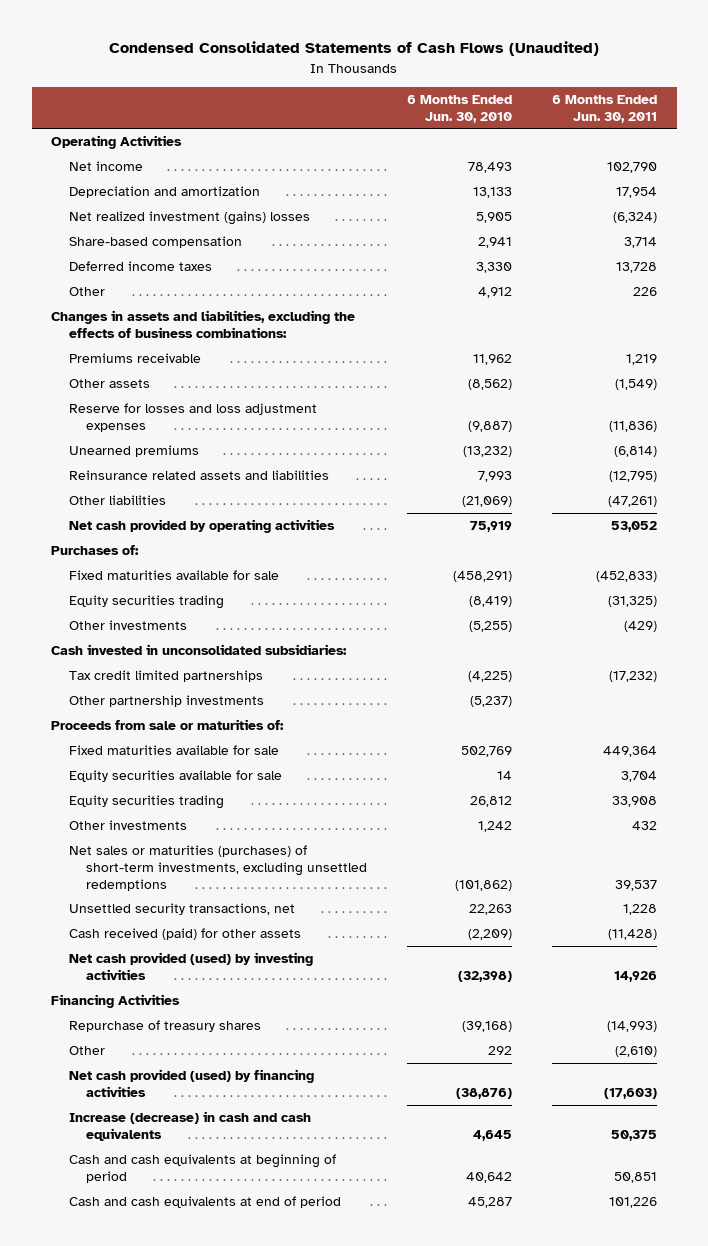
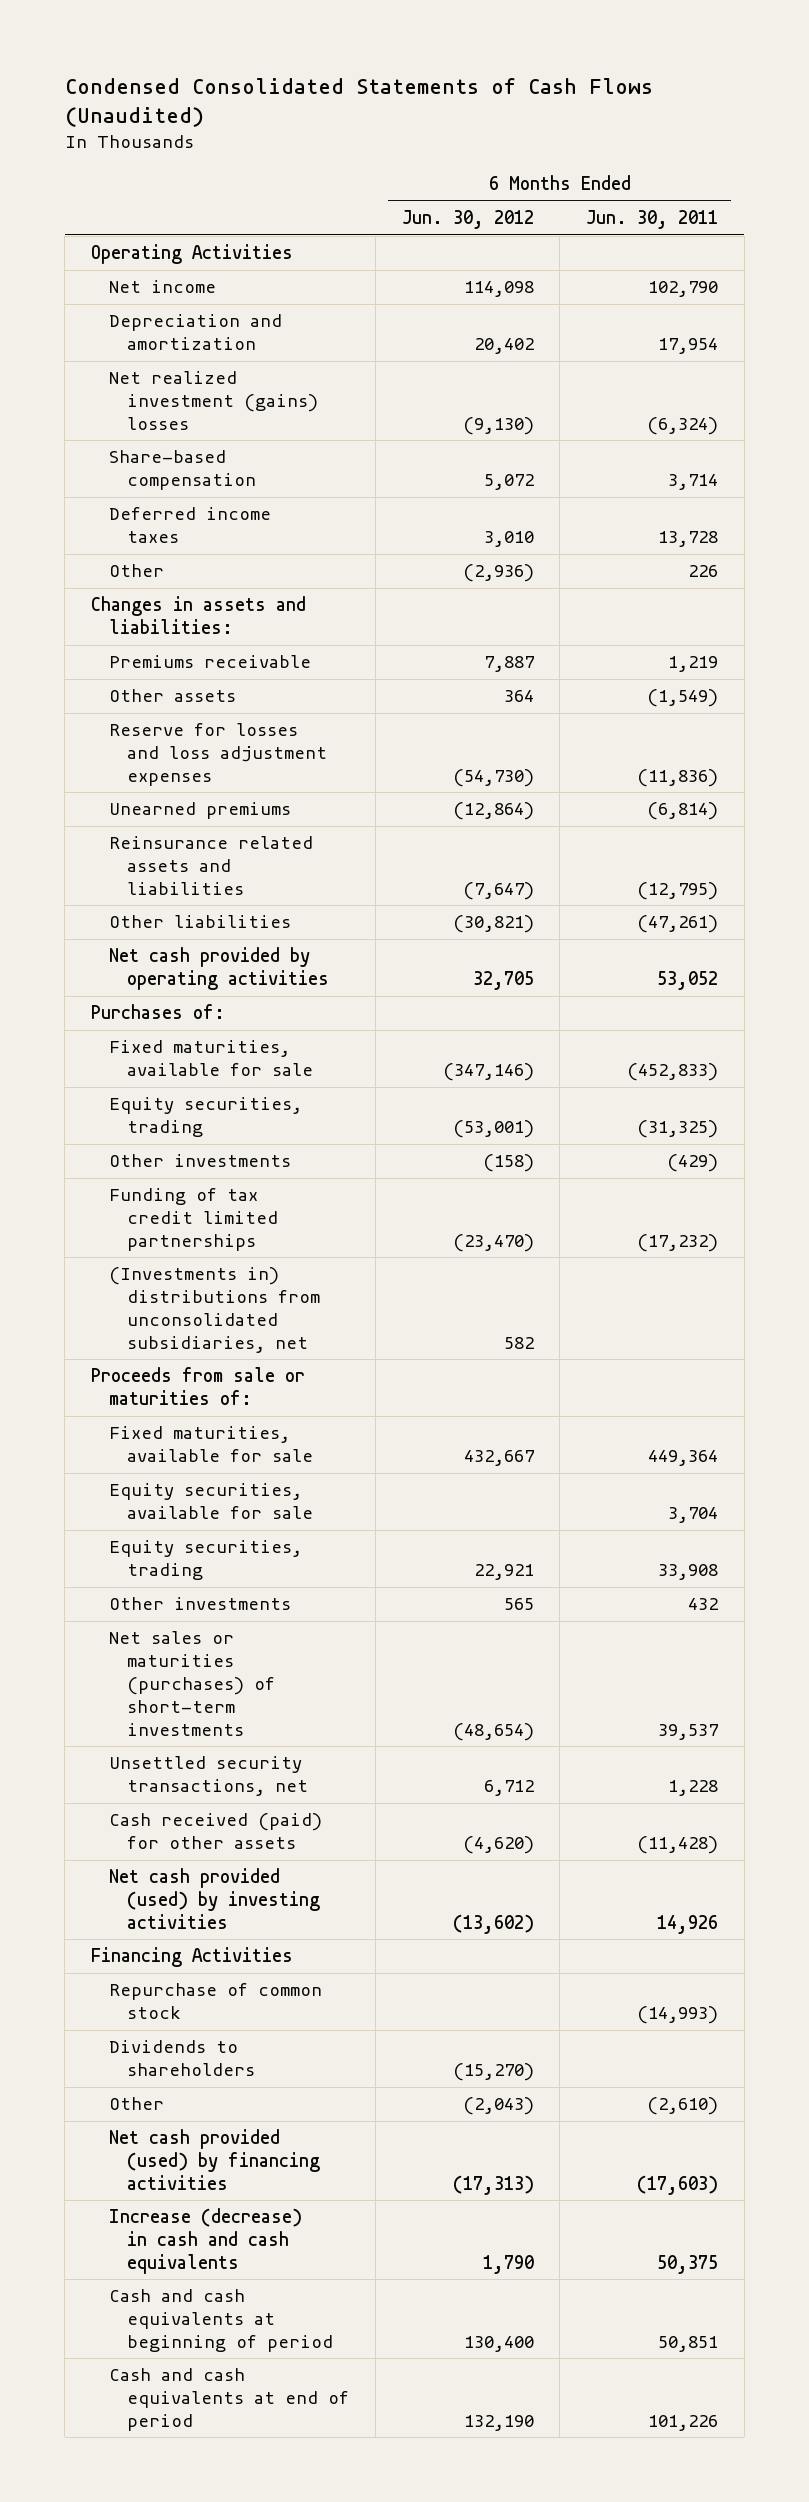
- | 6 Months Ended Jun. 30, 2010 | 6 Months Ended Jun. 30, 2011
+ | 6 Months Ended Jun. 30, 2012 | 6 Months Ended Jun. 30, 2011
- Changes in assets and liabilities, excluding the effects of business combinations:
+ Changes in assets and liabilities:
- Fixed maturities available for sale | (458,291) | (452,833)
- Equity securities trading | (8,419) | (31,325)
+ Fixed maturities, available for sale | (347,146) | (452,833)
+ Equity securities, trading | (53,001) | (31,325)
- Cash invested in unconsolidated subsidiaries:
- Tax credit limited partnerships | (4,225) | (17,232)
- Other partnership investments | (5,237) |
+ Funding of tax credit limited partnerships | (23,470) | (17,232)
+ (Investments in) distributions from unconsolidated subsidiaries, net | 582 |
- Fixed maturities available for sale | 502,769 | 449,364
- Equity securities available for sale | 14 | 3,704
- Equity securities trading | 26,812 | 33,908
+ Fixed maturities, available for sale | 432,667 | 449,364
+ Equity securities, available for sale | | 3,704
+ Equity securities, trading | 22,921 | 33,908
- Net sales or maturities (purchases) of short-term investments, excluding unsettled redemptions | (101,862) | 39,537
+ Net sales or maturities (purchases) of short-term investments | (48,654) | 39,537
- Repurchase of treasury shares | (39,168) | (14,993)
+ Repurchase of common stock | | (14,993)
+ Dividends to shareholders | (15,270) |

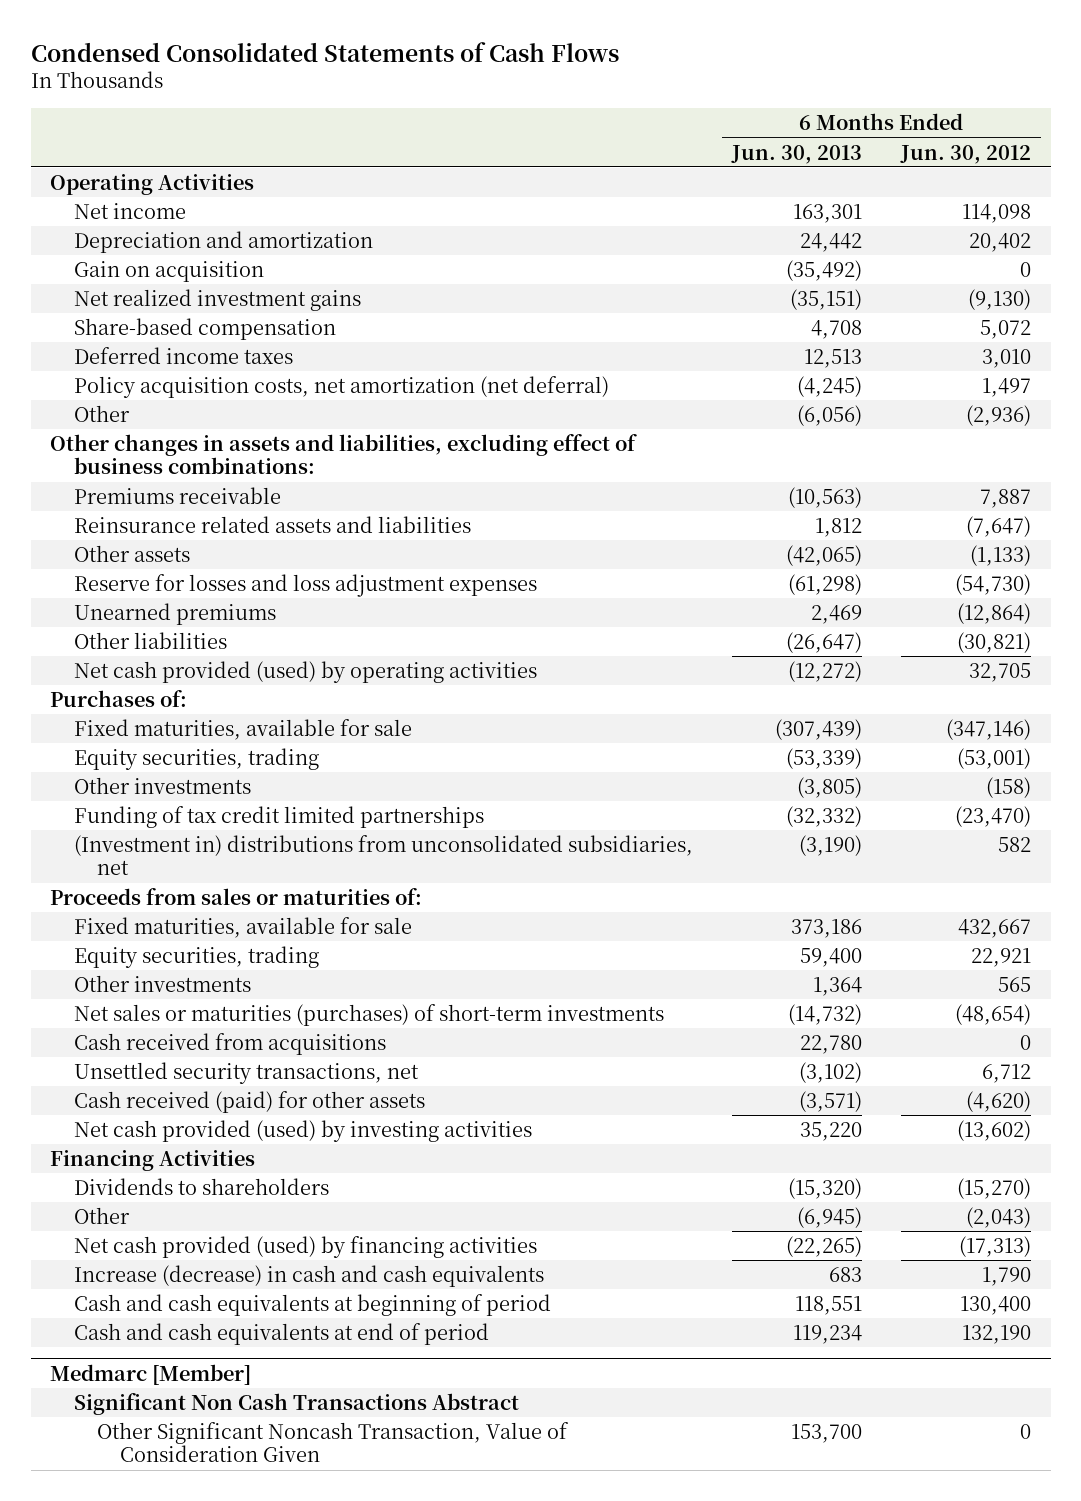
- Condensed Consolidated Statements of Cash Flows (Unaudited)
+ Condensed Consolidated Statements of Cash Flows
- | 6 Months Ended Jun. 30, 2012 | 6 Months Ended Jun. 30, 2011
+ | 6 Months Ended Jun. 30, 2013 | 6 Months Ended Jun. 30, 2012
- Net realized investment (gains) losses | (9,130) | (6,324)
+ Gain on acquisition | (35,492) | 0
+ Net realized investment gains | (35,151) | (9,130)
+ Policy acquisition costs, net amortization (net deferral) | (4,245) | 1,497
- Changes in assets and liabilities:
+ Other changes in assets and liabilities, excluding effect of business combinations:
- Other assets | 364 | (1,549)
moved up: Reinsurance related assets and liabilities | 1,812 | (7,647)
+ Other assets | (42,065) | (1,133)
- Net cash provided by operating activities | 32,705 | 53,052
+ Net cash provided (used) by operating activities | (12,272) | 32,705
- (Investments in) distributions from unconsolidated subsidiaries, net | 582 |
- Proceeds from sale or maturities of:
+ (Investment in) distributions from unconsolidated subsidiaries, net | (3,190) | 582
+ Proceeds from sales or maturities of:
- Equity securities, available for sale | | 3,704
+ Cash received from acquisitions | 22,780 | 0
- Repurchase of common stock | | (14,993)
+ Medmarc [Member]
+ Significant Non Cash Transactions Abstract
+ Other Significant Noncash Transaction, Value of Consideration Given | 153,700 | 0

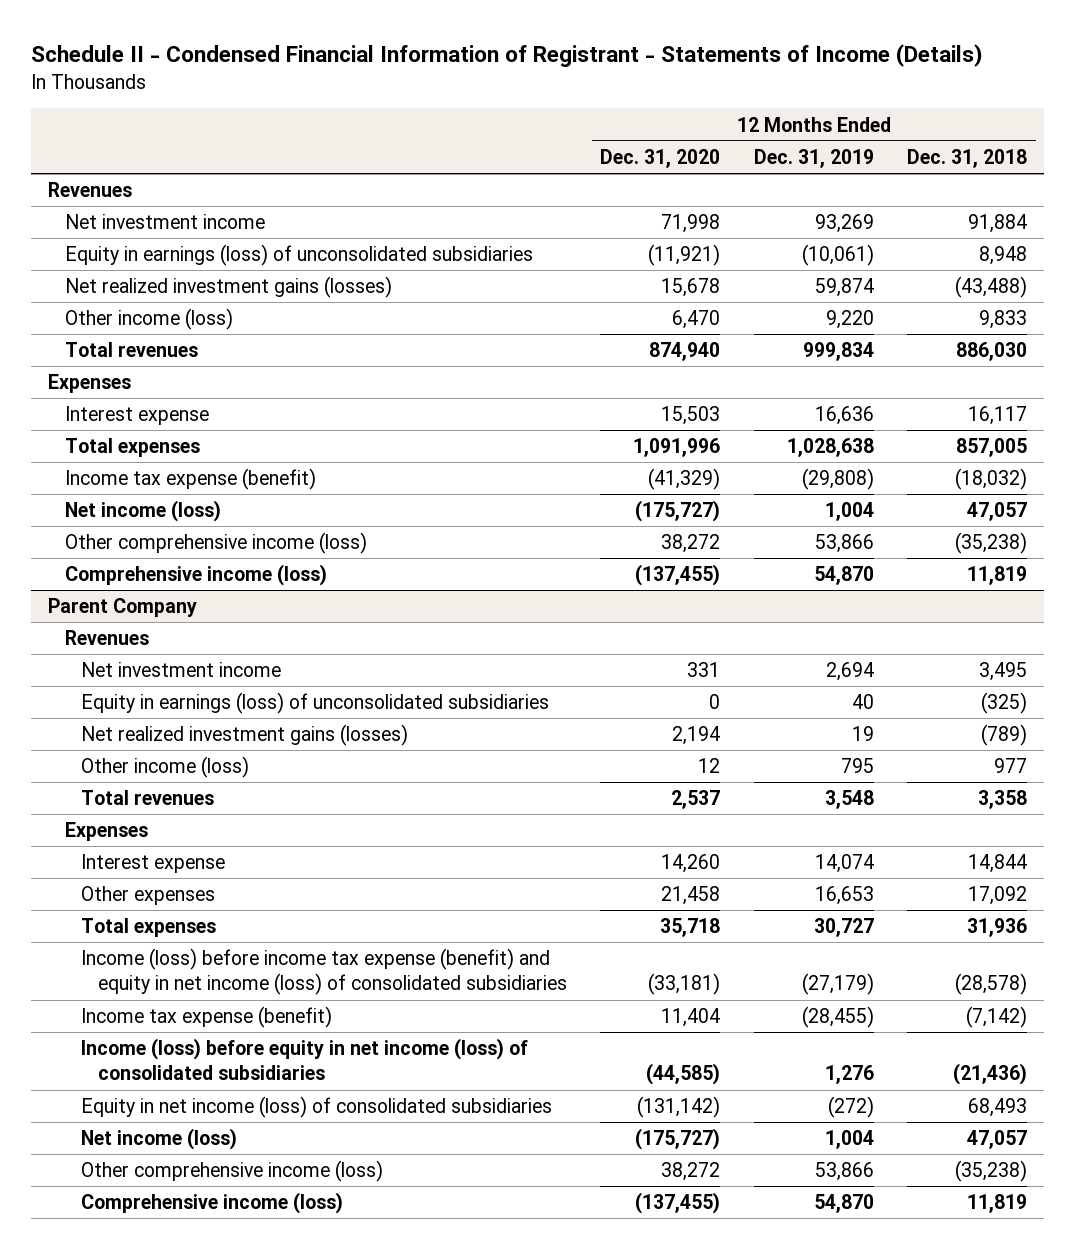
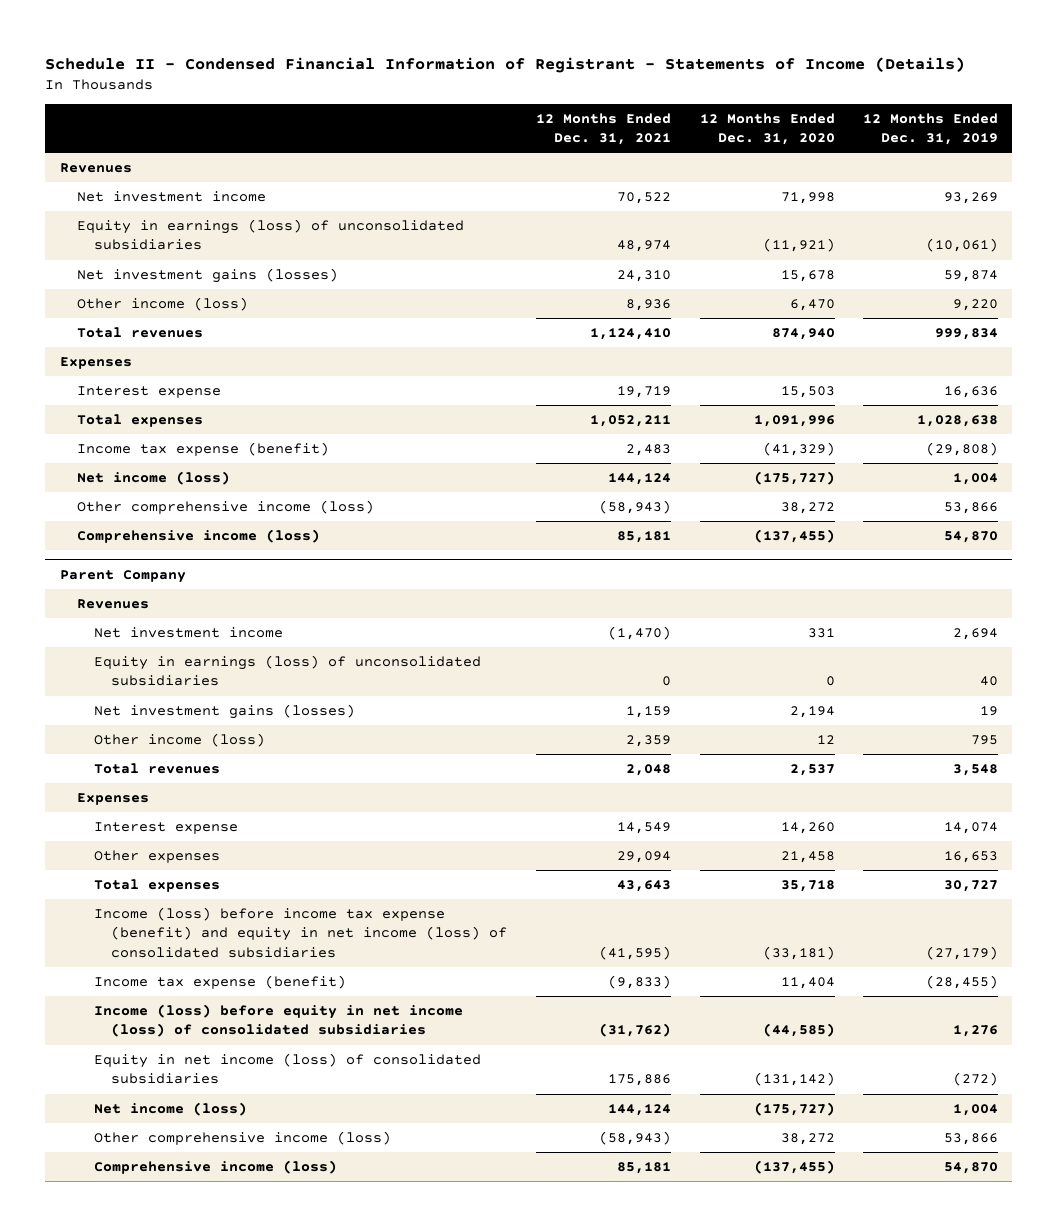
- | 12 Months Ended Dec. 31, 2020 | 12 Months Ended Dec. 31, 2019 | 12 Months Ended Dec. 31, 2018
+ | 12 Months Ended Dec. 31, 2021 | 12 Months Ended Dec. 31, 2020 | 12 Months Ended Dec. 31, 2019
- Net realized investment gains (losses) | 15,678 | 59,874 | (43,488)
+ Net investment gains (losses) | 24,310 | 15,678 | 59,874
@ Parent Company
- Net realized investment gains (losses) | 2,194 | 19 | (789)
+ Net investment gains (losses) | 1,159 | 2,194 | 19

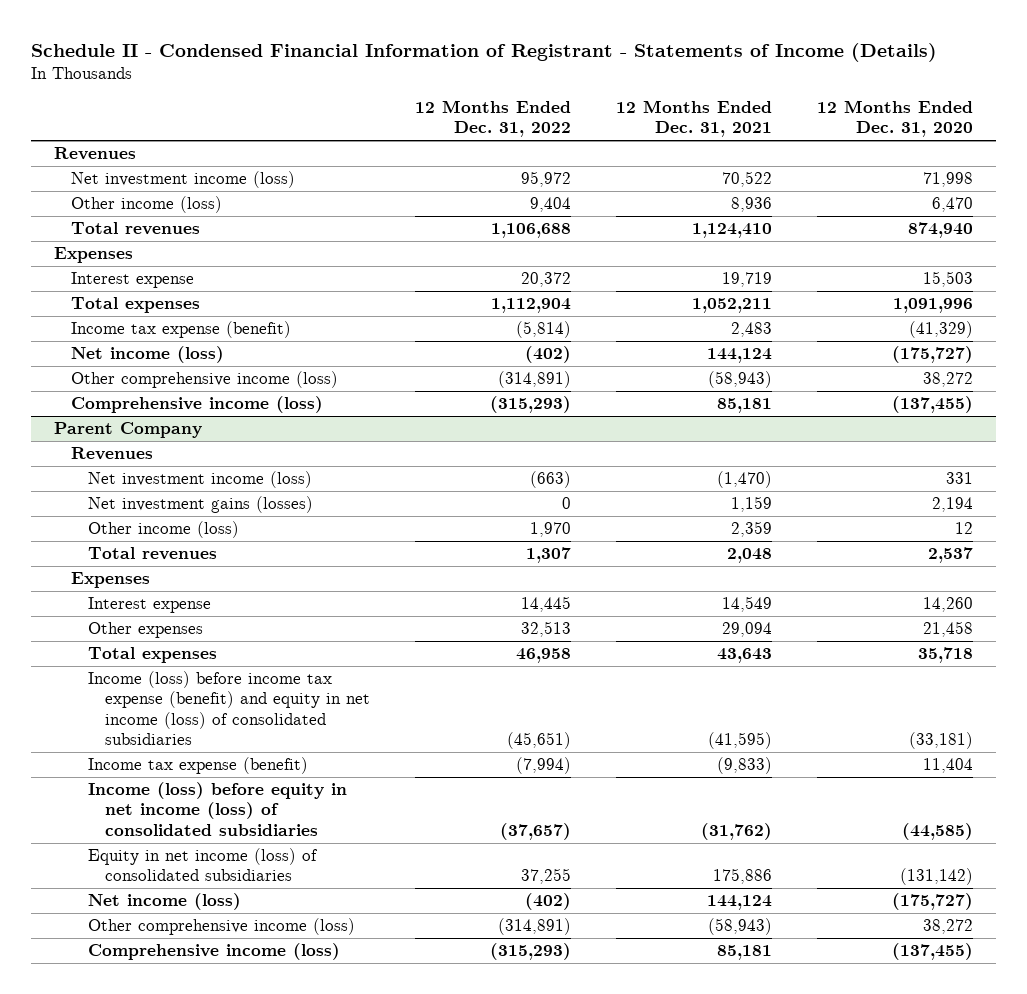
- | 12 Months Ended Dec. 31, 2021 | 12 Months Ended Dec. 31, 2020 | 12 Months Ended Dec. 31, 2019
+ | 12 Months Ended Dec. 31, 2022 | 12 Months Ended Dec. 31, 2021 | 12 Months Ended Dec. 31, 2020
- Net investment income | 70,522 | 71,998 | 93,269
- Equity in earnings (loss) of unconsolidated subsidiaries | 48,974 | (11,921) | (10,061)
- Net investment gains (losses) | 24,310 | 15,678 | 59,874
+ Net investment income (loss) | 95,972 | 70,522 | 71,998
@ Parent Company
- Net investment income | (1,470) | 331 | 2,694
- Equity in earnings (loss) of unconsolidated subsidiaries | 0 | 0 | 40
+ Net investment income (loss) | (663) | (1,470) | 331

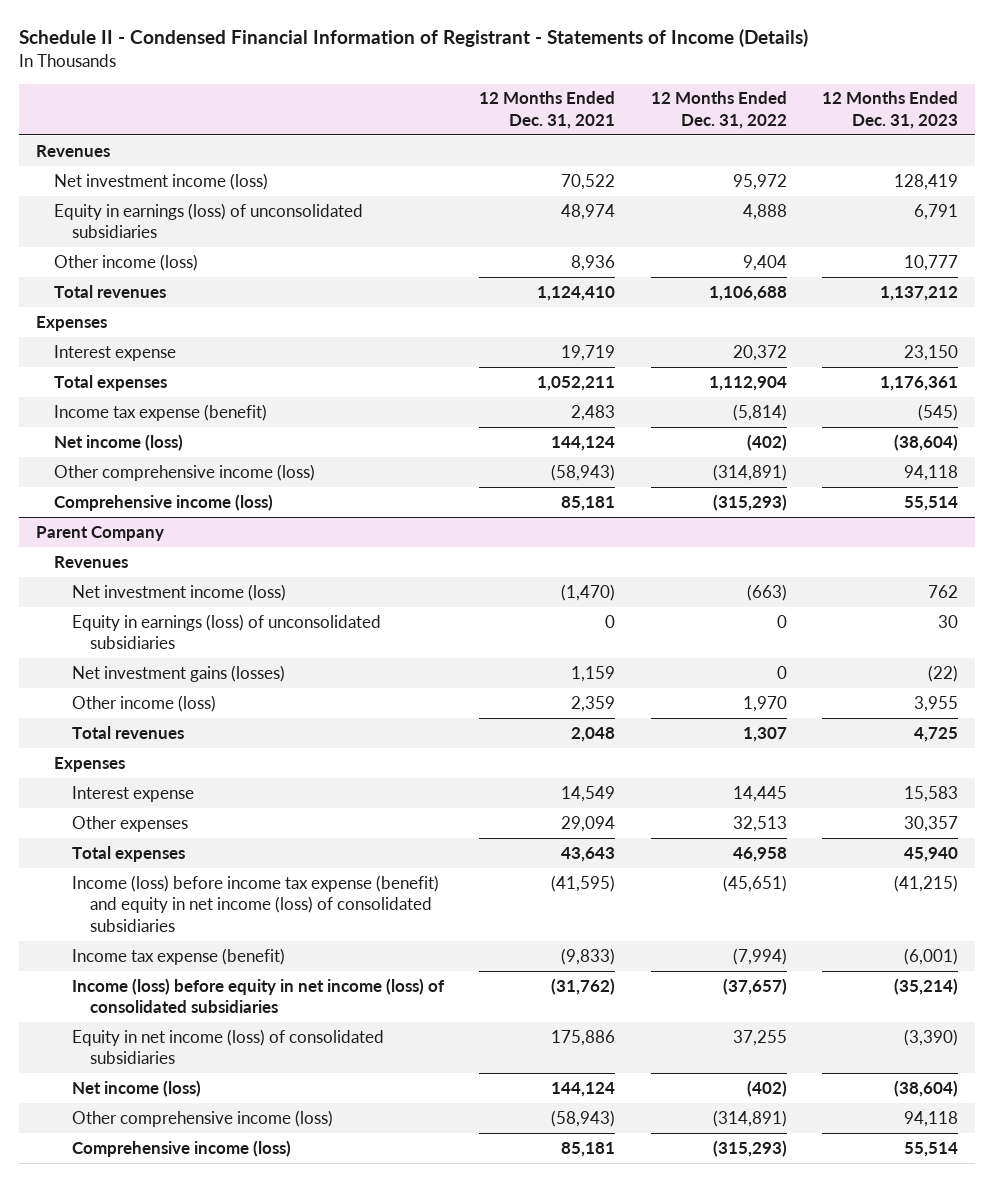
- | 12 Months Ended Dec. 31, 2022 | 12 Months Ended Dec. 31, 2021 | 12 Months Ended Dec. 31, 2020
+ | 12 Months Ended Dec. 31, 2021 | 12 Months Ended Dec. 31, 2022 | 12 Months Ended Dec. 31, 2023
+ Equity in earnings (loss) of unconsolidated subsidiaries | 48,974 | 4,888 | 6,791
@ Parent Company
+ Equity in earnings (loss) of unconsolidated subsidiaries | 0 | 0 | 30

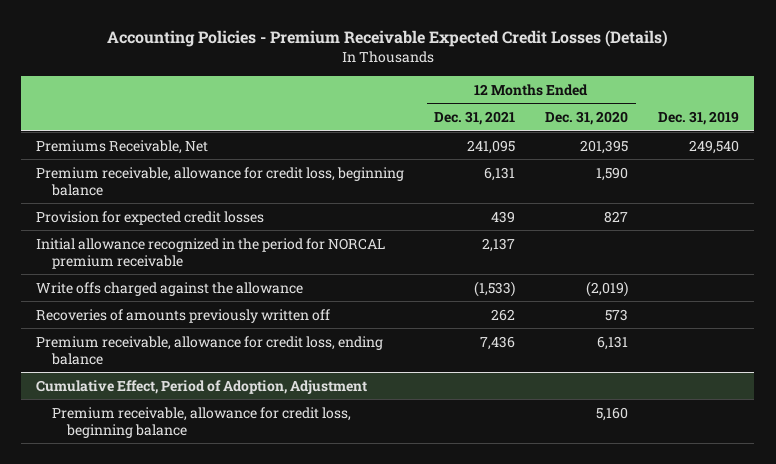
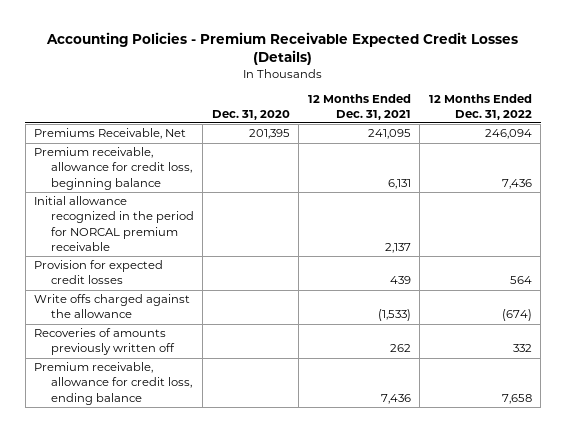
- | 12 Months Ended Dec. 31, 2021 | 12 Months Ended Dec. 31, 2020 | Dec. 31, 2019
+ | Dec. 31, 2020 | 12 Months Ended Dec. 31, 2021 | 12 Months Ended Dec. 31, 2022
moved down: Provision for expected credit losses | | 439 | 564
- Cumulative Effect, Period of Adoption, Adjustment
- Premium receivable, allowance for credit loss, beginning balance | | 5,160 |

